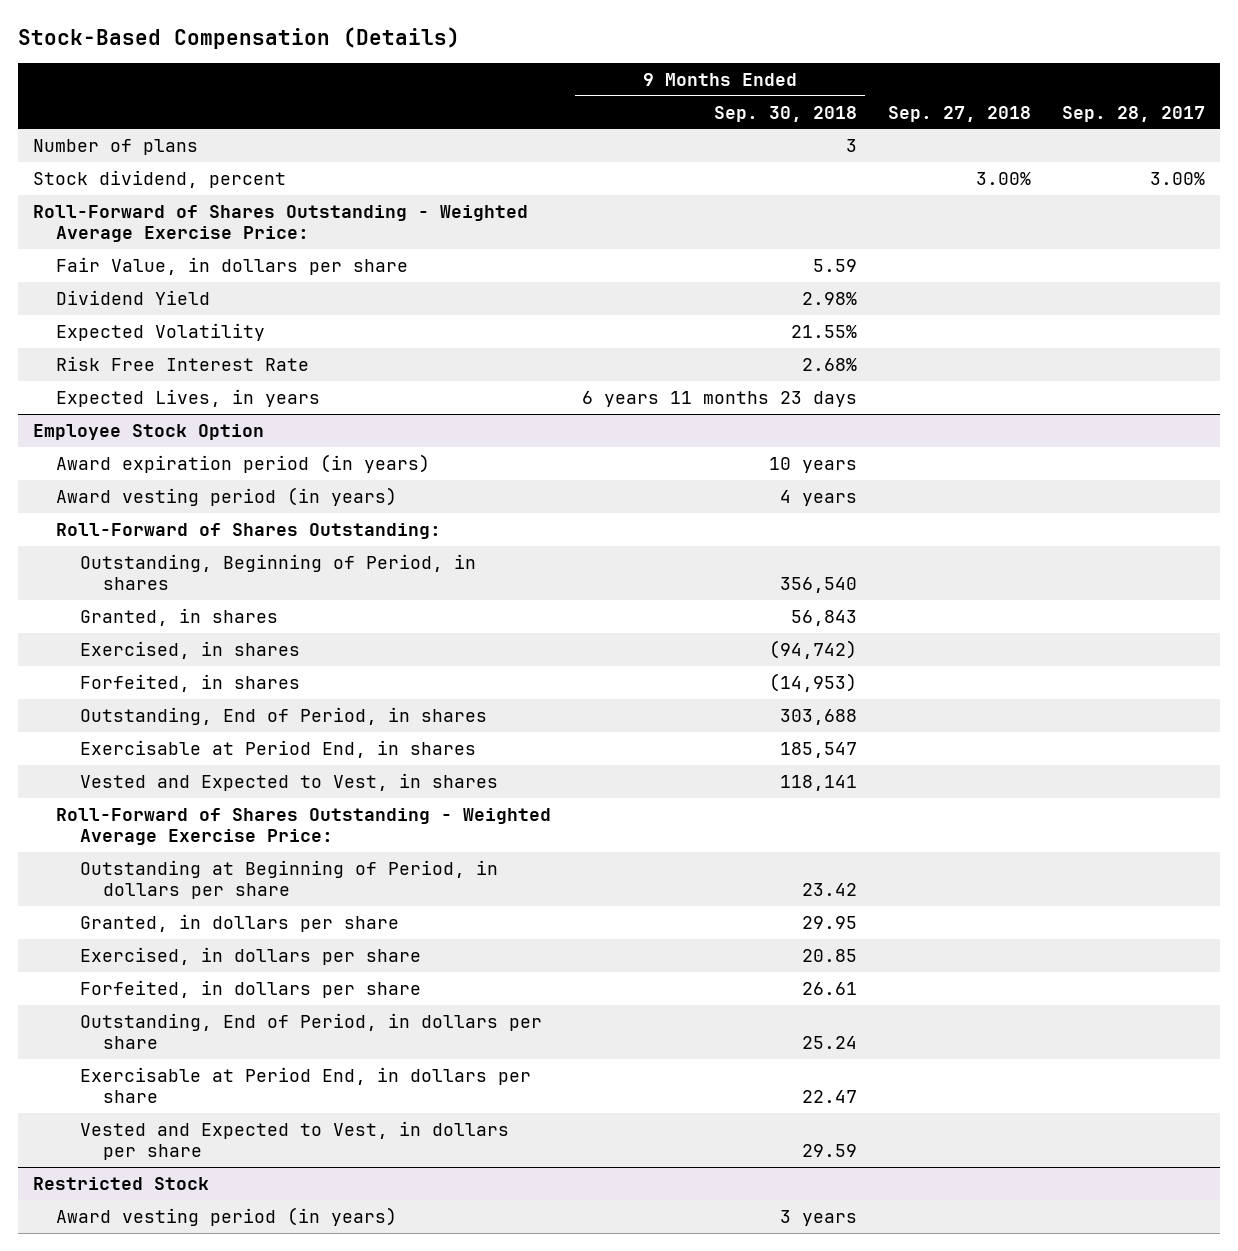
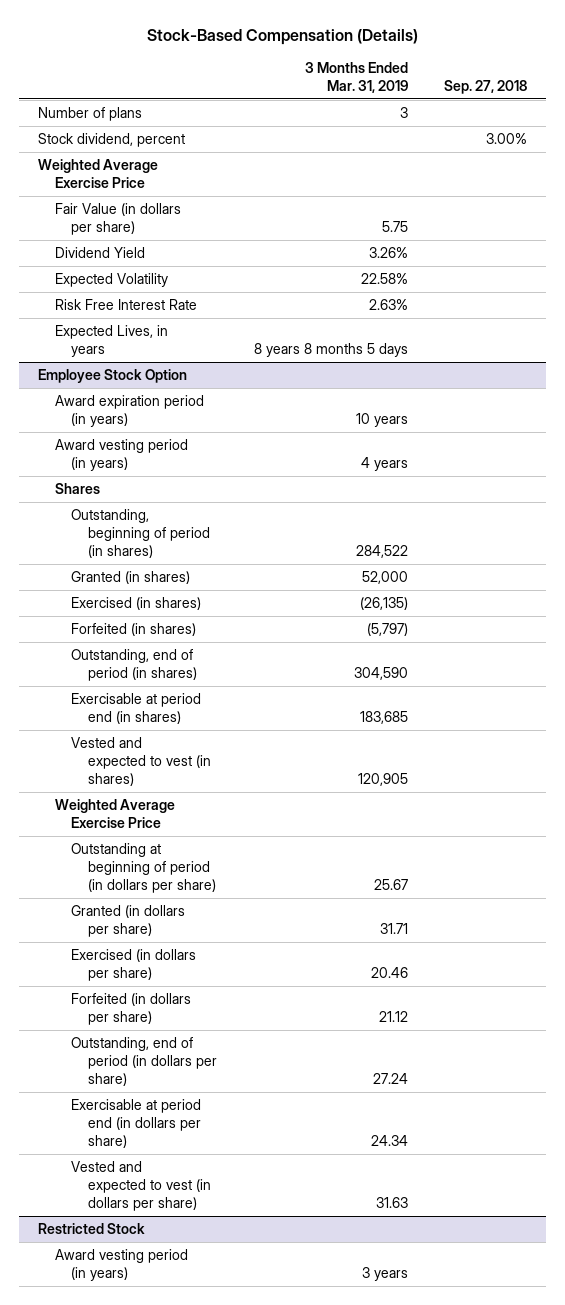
- | 9 Months Ended Sep. 30, 2018 | Sep. 27, 2018 | Sep. 28, 2017
+ | 3 Months Ended Mar. 31, 2019 | Sep. 27, 2018
- Roll-Forward of Shares Outstanding - Weighted Average Exercise Price:
- Fair Value, in dollars per share | 5.59 | |
+ Weighted Average Exercise Price
+ Fair Value (in dollars per share) | 5.75 |
@ Employee Stock Option
- Roll-Forward of Shares Outstanding:
- Outstanding, Beginning of Period, in shares | 356,540 | |
- Granted, in shares | 56,843 | |
- Exercised, in shares | (94,742) | |
- Forfeited, in shares | (14,953) | |
- Outstanding, End of Period, in shares | 303,688 | |
- Exercisable at Period End, in shares | 185,547 | |
- Vested and Expected to Vest, in shares | 118,141 | |
- Roll-Forward of Shares Outstanding - Weighted Average Exercise Price:
- Outstanding at Beginning of Period, in dollars per share | 23.42 | |
- Granted, in dollars per share | 29.95 | |
- Exercised, in dollars per share | 20.85 | |
- Forfeited, in dollars per share | 26.61 | |
- Outstanding, End of Period, in dollars per share | 25.24 | |
- Exercisable at Period End, in dollars per share | 22.47 | |
- Vested and Expected to Vest, in dollars per share | 29.59 | |
+ Shares
+ Outstanding, beginning of period (in shares) | 284,522 |
+ Granted (in shares) | 52,000 |
+ Exercised (in shares) | (26,135) |
+ Forfeited (in shares) | (5,797) |
+ Outstanding, end of period (in shares) | 304,590 |
+ Exercisable at period end (in shares) | 183,685 |
+ Vested and expected to vest (in shares) | 120,905 |
+ Weighted Average Exercise Price
+ Outstanding at beginning of period (in dollars per share) | 25.67 |
+ Granted (in dollars per share) | 31.71 |
+ Exercised (in dollars per share) | 20.46 |
+ Forfeited (in dollars per share) | 21.12 |
+ Outstanding, end of period (in dollars per share) | 27.24 |
+ Exercisable at period end (in dollars per share) | 24.34 |
+ Vested and expected to vest (in dollars per share) | 31.63 |

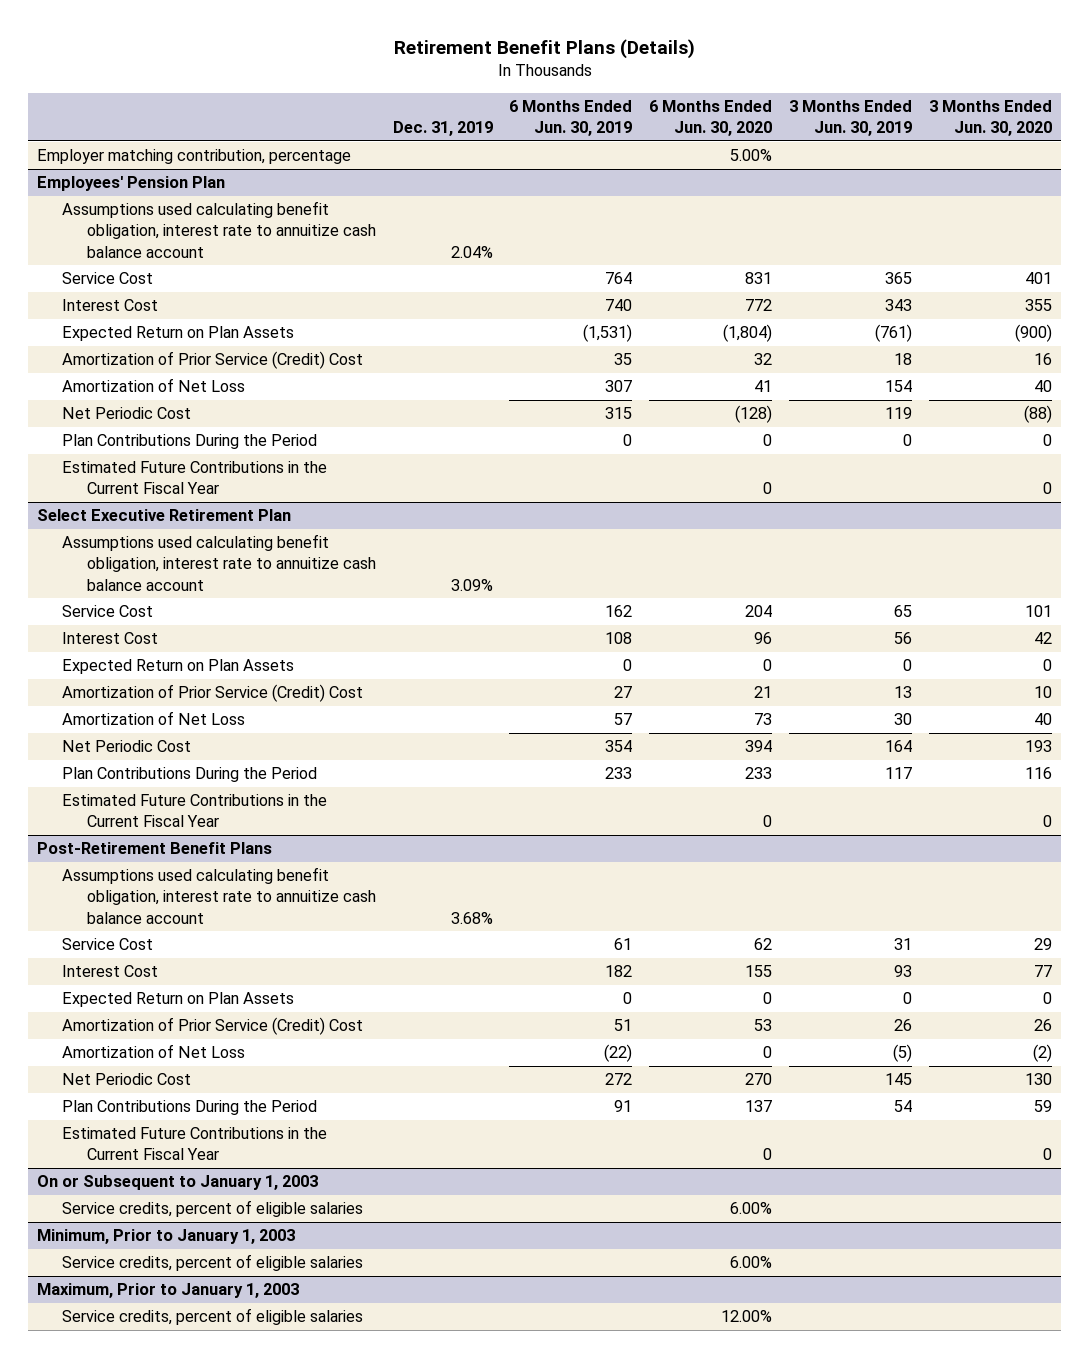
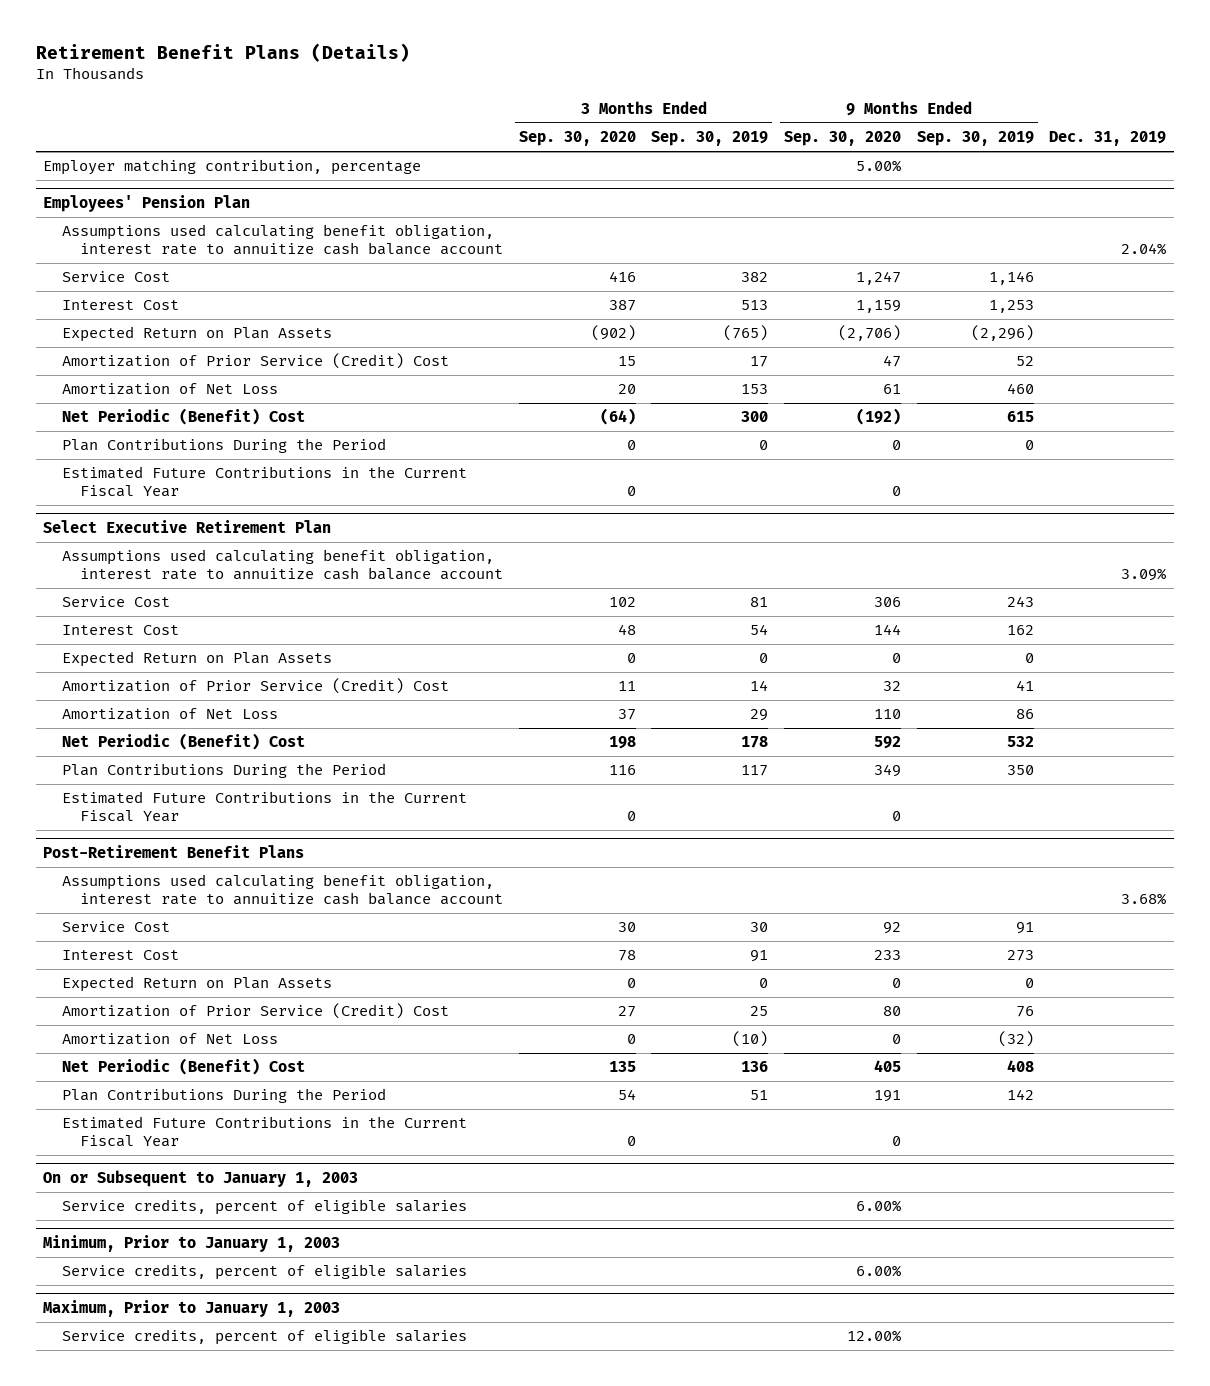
- | Dec. 31, 2019 | 6 Months Ended Jun. 30, 2019 | 6 Months Ended Jun. 30, 2020 | 3 Months Ended Jun. 30, 2019 | 3 Months Ended Jun. 30, 2020
+ | 3 Months Ended Sep. 30, 2020 | 3 Months Ended Sep. 30, 2019 | 9 Months Ended Sep. 30, 2020 | 9 Months Ended Sep. 30, 2019 | Dec. 31, 2019
@ Employees' Pension Plan
- Net Periodic Cost | | 315 | (128) | 119 | (88)
+ Net Periodic (Benefit) Cost | (64) | 300 | (192) | 615 |
@ Select Executive Retirement Plan
- Net Periodic Cost | | 354 | 394 | 164 | 193
+ Net Periodic (Benefit) Cost | 198 | 178 | 592 | 532 |
@ Post-Retirement Benefit Plans
- Net Periodic Cost | | 272 | 270 | 145 | 130
+ Net Periodic (Benefit) Cost | 135 | 136 | 405 | 408 |

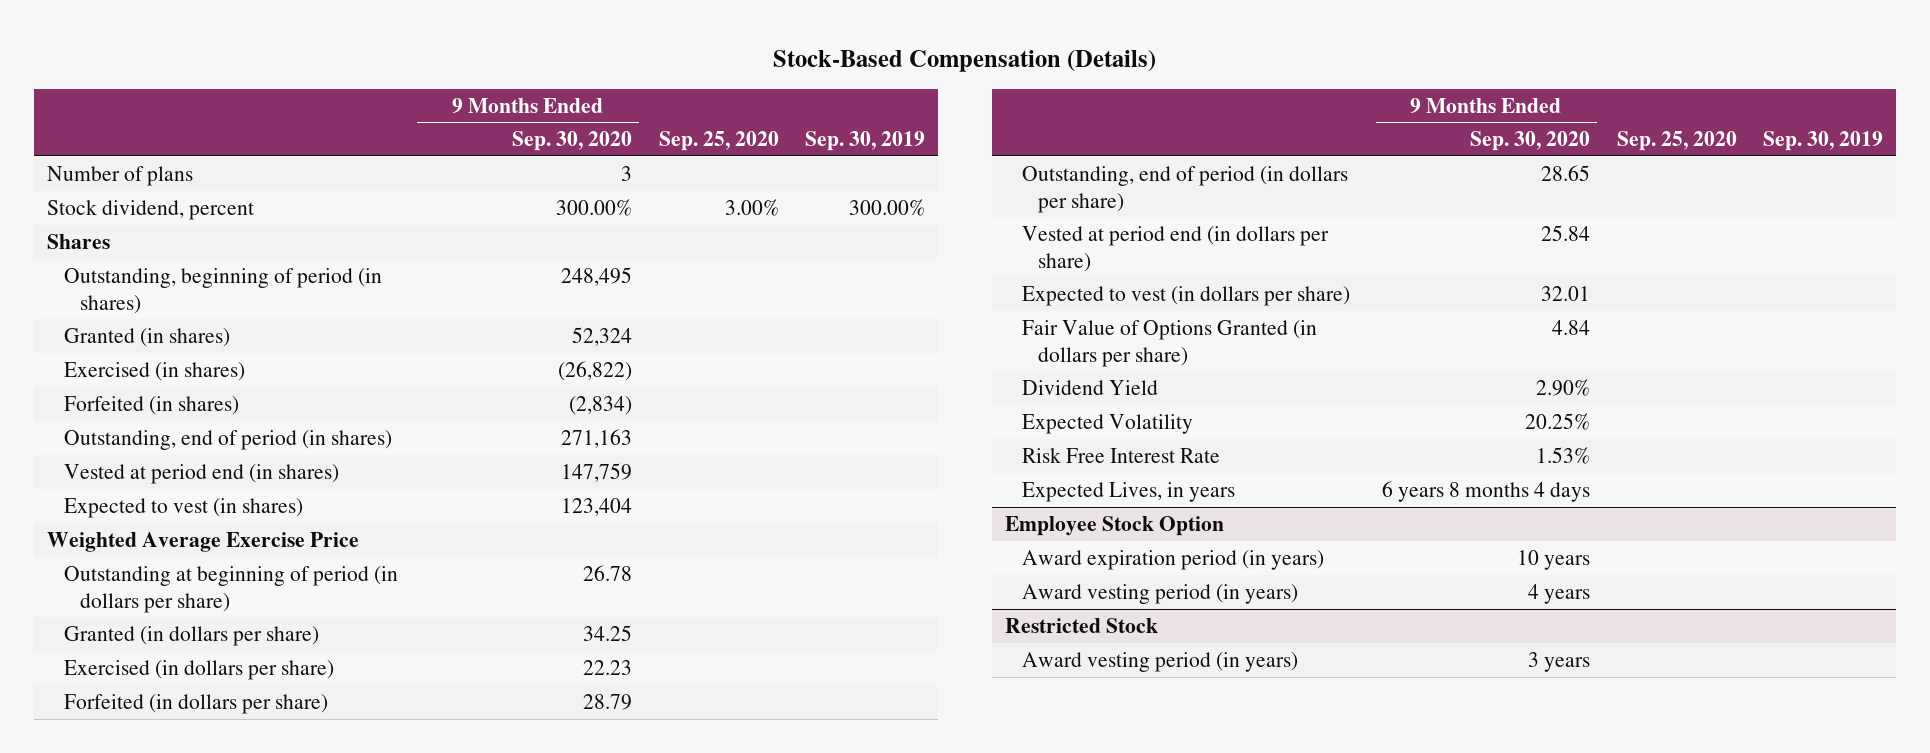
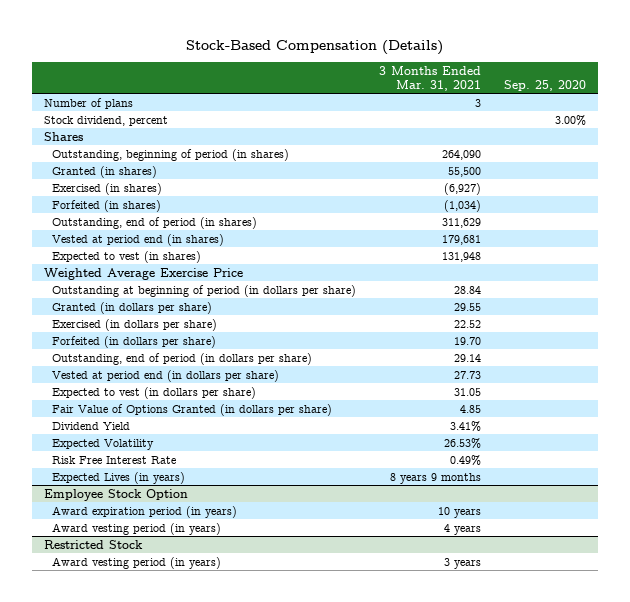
- | 9 Months Ended Sep. 30, 2020 | Sep. 25, 2020 | Sep. 30, 2019
+ | 3 Months Ended Mar. 31, 2021 | Sep. 25, 2020
- Expected Lives, in years | 6 years 8 months 4 days | |
+ Expected Lives (in years) | 8 years 9 months |

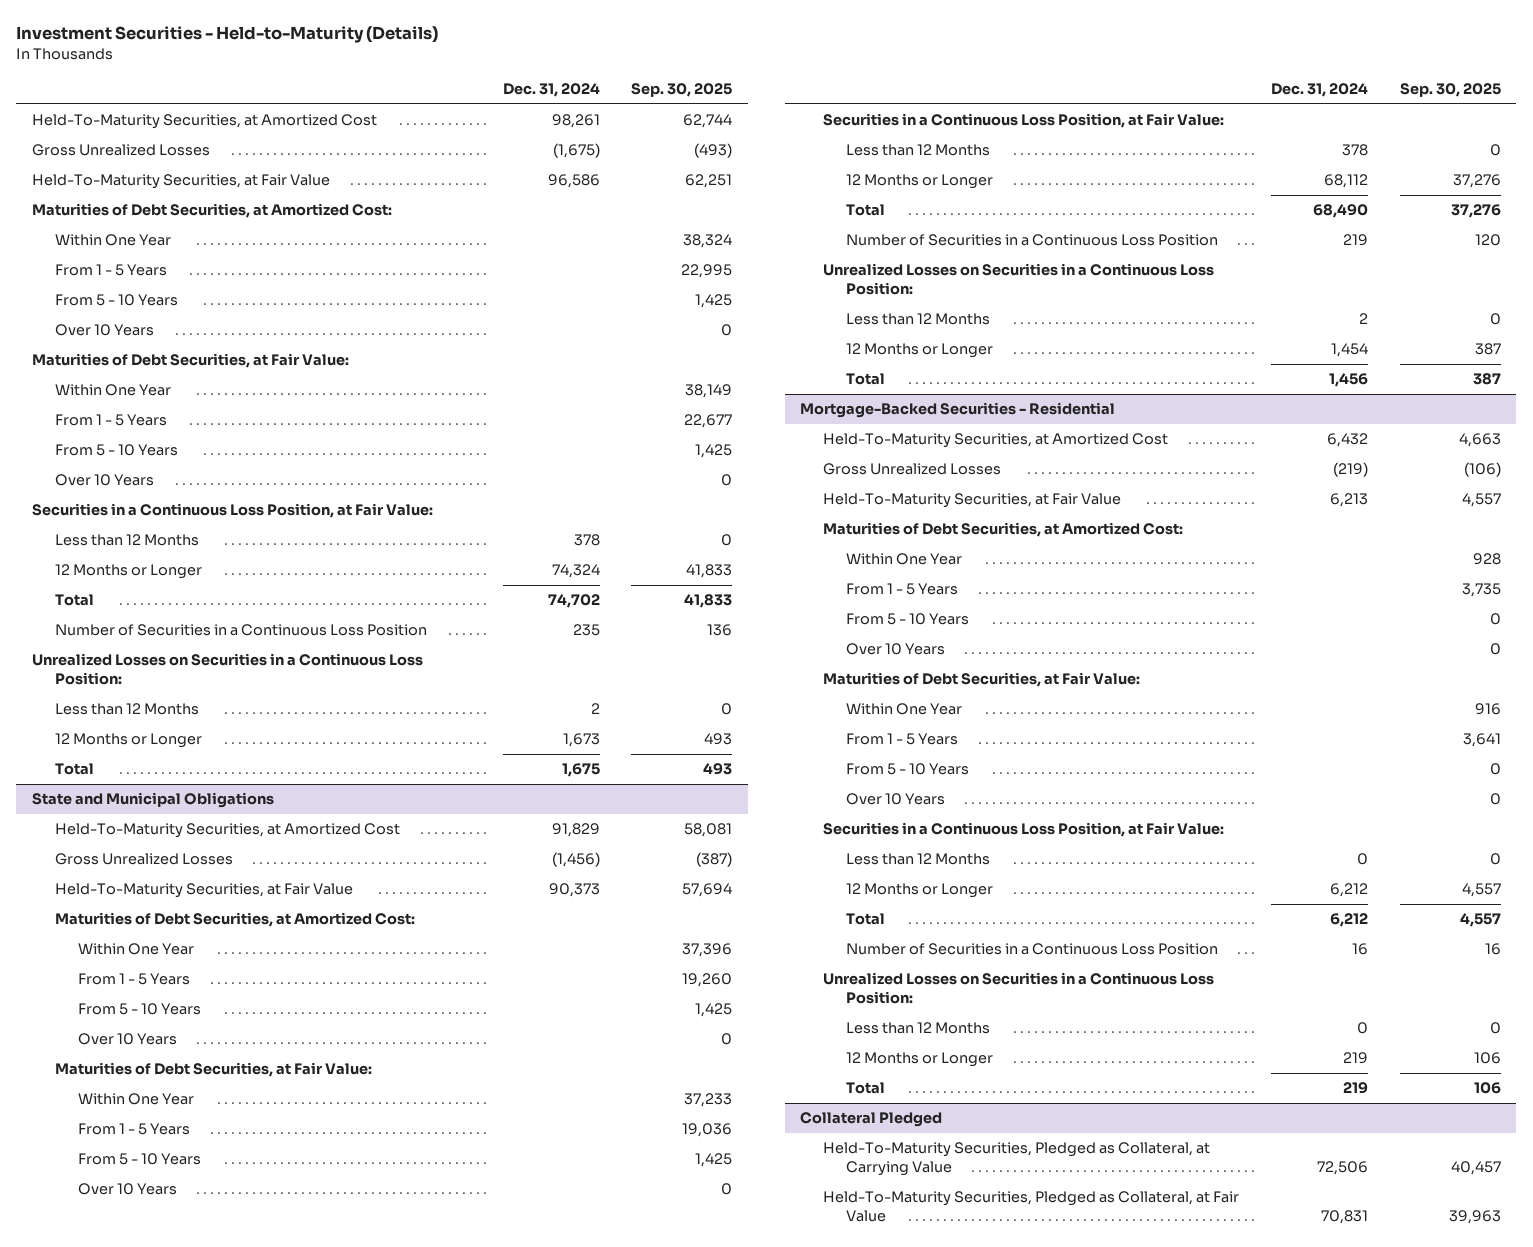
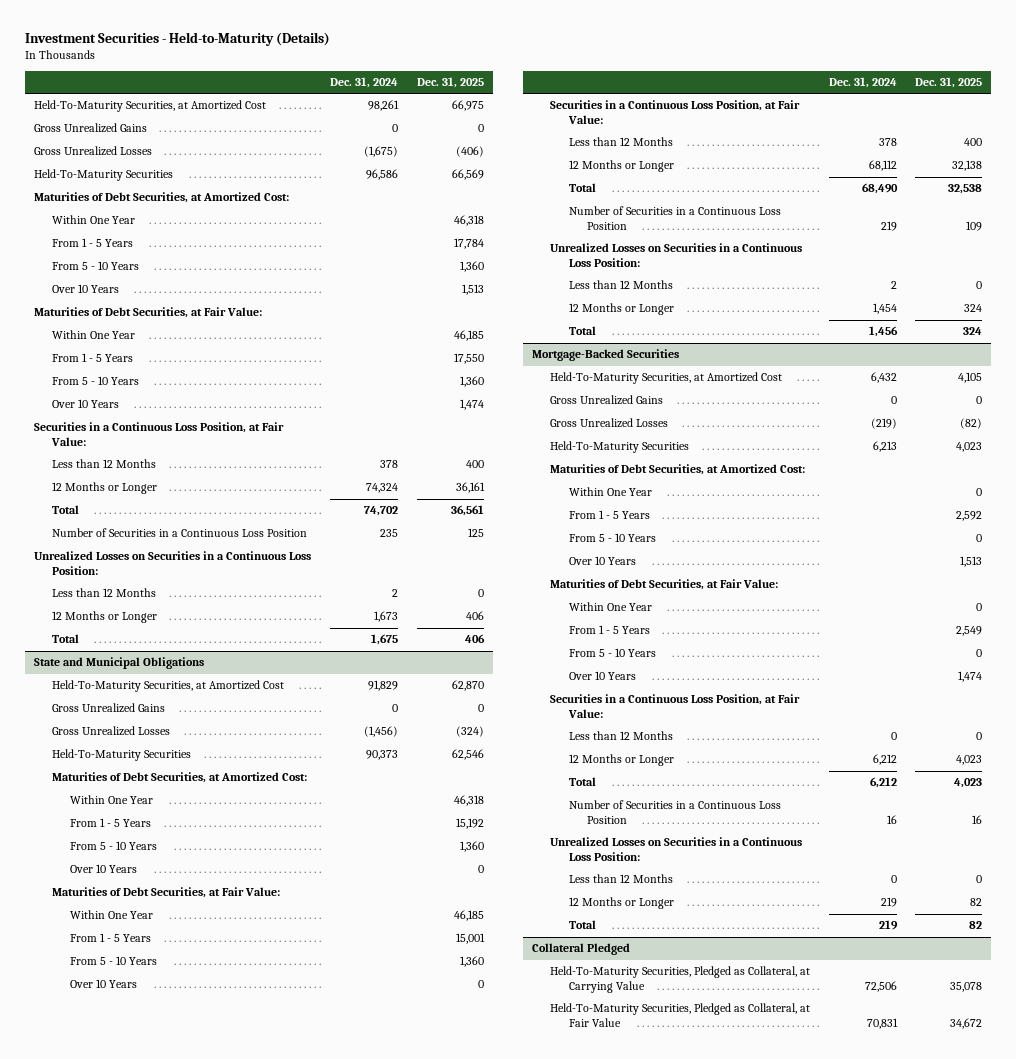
- | Dec. 31, 2024 | Sep. 30, 2025
+ | Dec. 31, 2024 | Dec. 31, 2025
+ Gross Unrealized Gains | 0 | 0
- Held-To-Maturity Securities, at Fair Value | 96,586 | 62,251
+ Held-To-Maturity Securities | 96,586 | 66,569
@ State and Municipal Obligations
+ Gross Unrealized Gains | 0 | 0
- Held-To-Maturity Securities, at Fair Value | 90,373 | 57,694
+ Held-To-Maturity Securities | 90,373 | 62,546
- Mortgage-Backed Securities - Residential
+ Mortgage-Backed Securities
+ Gross Unrealized Gains | 0 | 0
- Held-To-Maturity Securities, at Fair Value | 6,213 | 4,557
+ Held-To-Maturity Securities | 6,213 | 4,023

